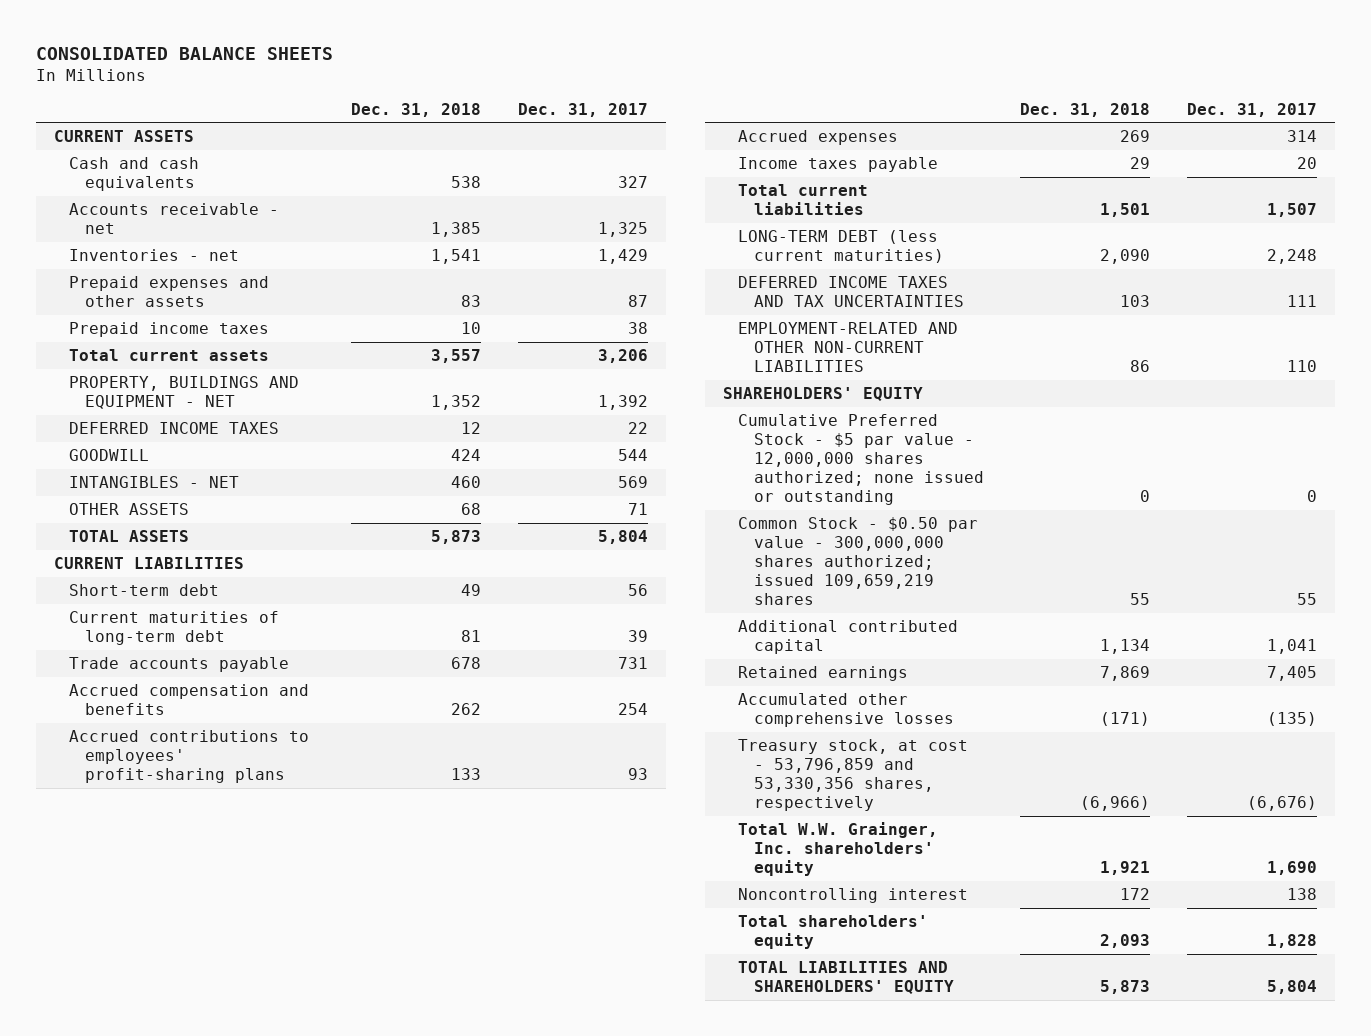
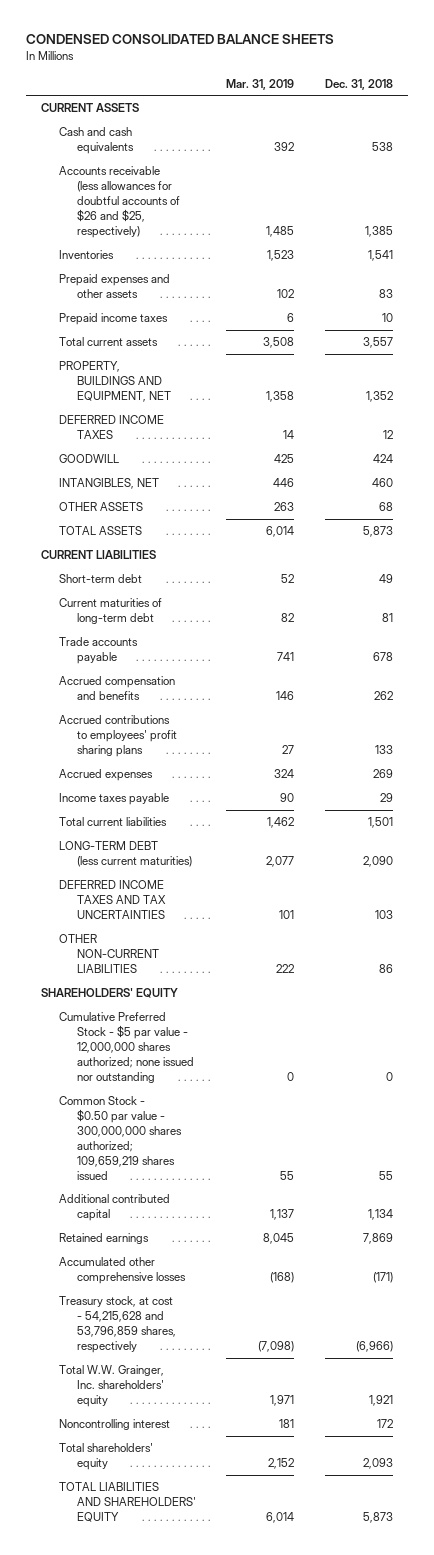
- CONSOLIDATED BALANCE SHEETS
+ CONDENSED CONSOLIDATED BALANCE SHEETS
- | Dec. 31, 2018 | Dec. 31, 2017
+ | Mar. 31, 2019 | Dec. 31, 2018
- Accounts receivable - net | 1,385 | 1,325
- Inventories - net | 1,541 | 1,429
+ Accounts receivable (less allowances for doubtful accounts of $26 and $25, respectively) | 1,485 | 1,385
+ Inventories | 1,523 | 1,541
- PROPERTY, BUILDINGS AND EQUIPMENT - NET | 1,352 | 1,392
+ PROPERTY, BUILDINGS AND EQUIPMENT, NET | 1,358 | 1,352
- INTANGIBLES - NET | 460 | 569
+ INTANGIBLES, NET | 446 | 460
- Accrued contributions to employees' profit-sharing plans | 133 | 93
+ Accrued contributions to employees' profit sharing plans | 27 | 133
- EMPLOYMENT-RELATED AND OTHER NON-CURRENT LIABILITIES | 86 | 110
+ OTHER NON-CURRENT LIABILITIES | 222 | 86
- Cumulative Preferred Stock - $5 par value - 12,000,000 shares authorized; none issued or outstanding | 0 | 0
- Common Stock - $0.50 par value - 300,000,000 shares authorized; issued 109,659,219 shares | 55 | 55
+ Cumulative Preferred Stock - $5 par value - 12,000,000 shares authorized; none issued nor outstanding | 0 | 0
+ Common Stock - $0.50 par value - 300,000,000 shares authorized; 109,659,219 shares issued | 55 | 55
- Treasury stock, at cost - 53,796,859 and 53,330,356 shares, respectively | (6,966) | (6,676)
+ Treasury stock, at cost - 54,215,628 and 53,796,859 shares, respectively | (7,098) | (6,966)

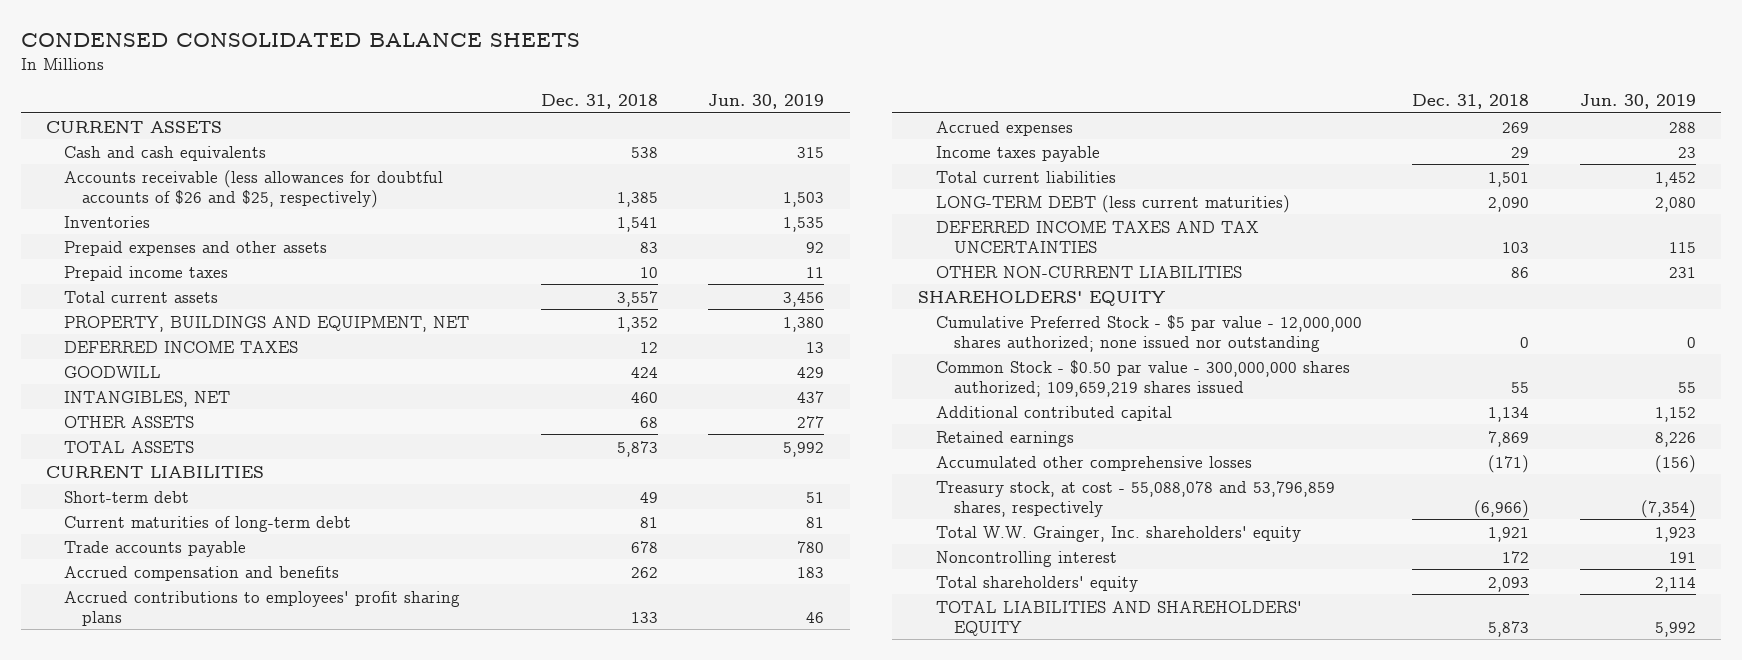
- | Mar. 31, 2019 | Dec. 31, 2018
+ | Dec. 31, 2018 | Jun. 30, 2019
- Treasury stock, at cost - 54,215,628 and 53,796,859 shares, respectively | (7,098) | (6,966)
+ Treasury stock, at cost - 55,088,078 and 53,796,859 shares, respectively | (6,966) | (7,354)

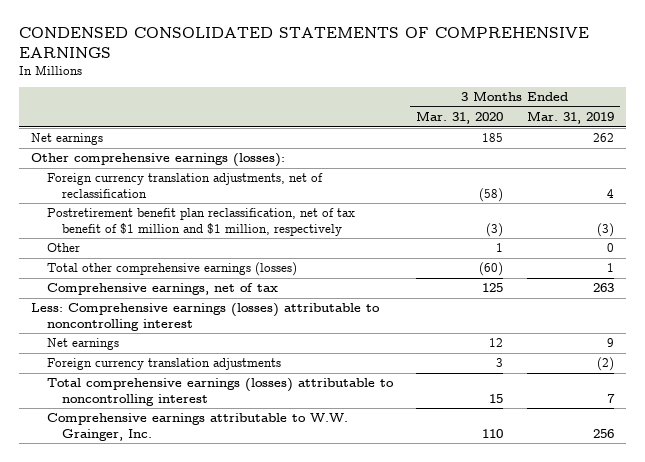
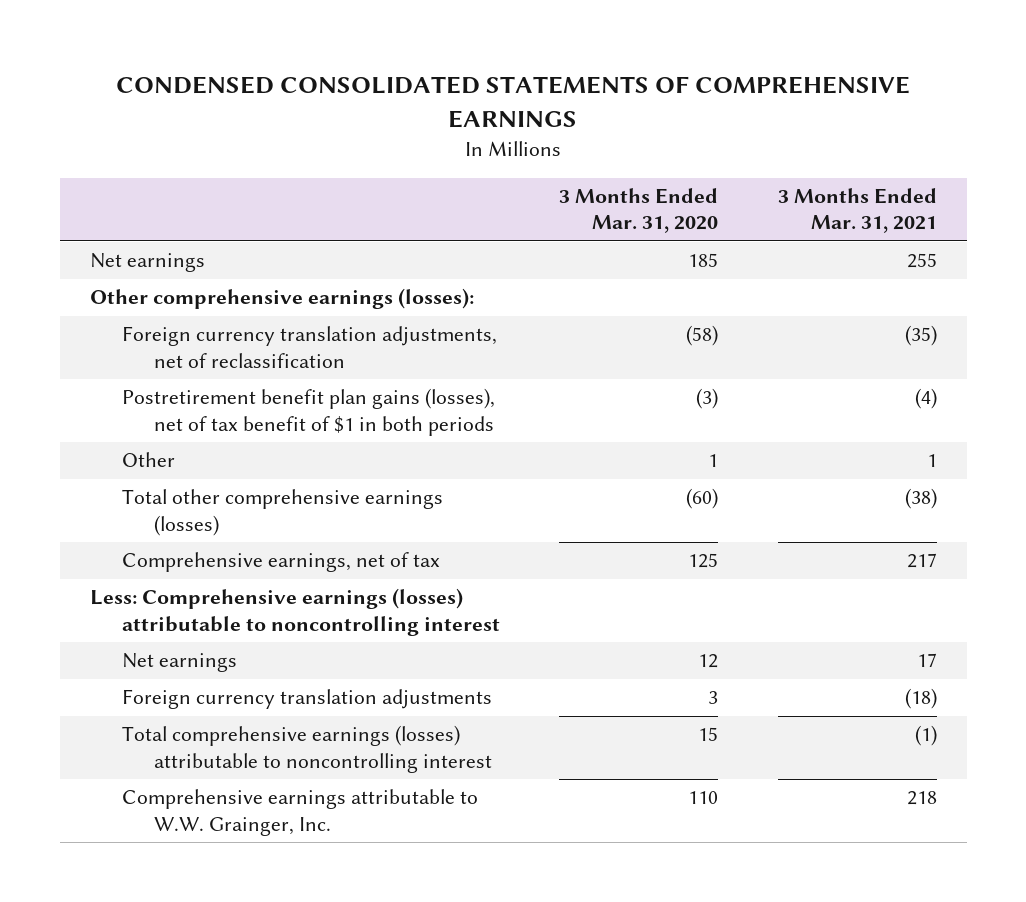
- | 3 Months Ended Mar. 31, 2020 | 3 Months Ended Mar. 31, 2019
+ | 3 Months Ended Mar. 31, 2020 | 3 Months Ended Mar. 31, 2021
- Postretirement benefit plan reclassification, net of tax benefit of $1 million and $1 million, respectively | (3) | (3)
+ Postretirement benefit plan gains (losses), net of tax benefit of $1 in both periods | (3) | (4)

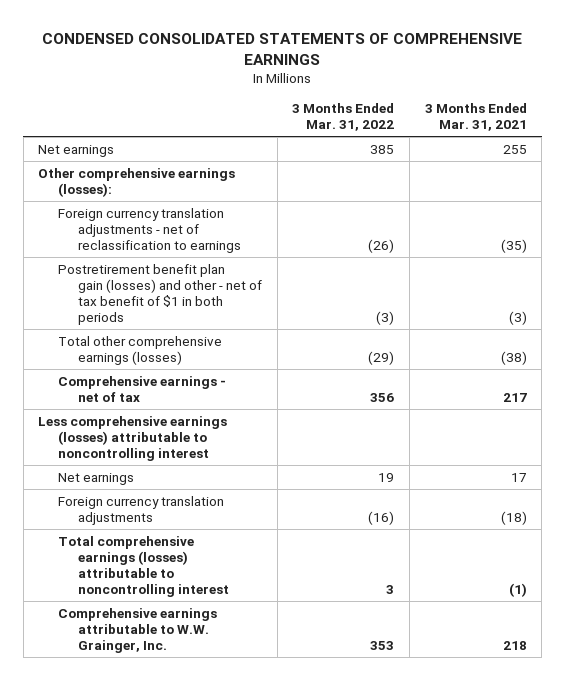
- | 3 Months Ended Mar. 31, 2020 | 3 Months Ended Mar. 31, 2021
+ | 3 Months Ended Mar. 31, 2022 | 3 Months Ended Mar. 31, 2021
- Foreign currency translation adjustments, net of reclassification | (58) | (35)
- Postretirement benefit plan gains (losses), net of tax benefit of $1 in both periods | (3) | (4)
- Other | 1 | 1
+ Foreign currency translation adjustments - net of reclassification to earnings | (26) | (35)
+ Postretirement benefit plan gain (losses) and other - net of tax benefit of $1 in both periods | (3) | (3)
- Comprehensive earnings, net of tax | 125 | 217
- Less: Comprehensive earnings (losses) attributable to noncontrolling interest
+ Comprehensive earnings - net of tax | 356 | 217
+ Less comprehensive earnings (losses) attributable to noncontrolling interest

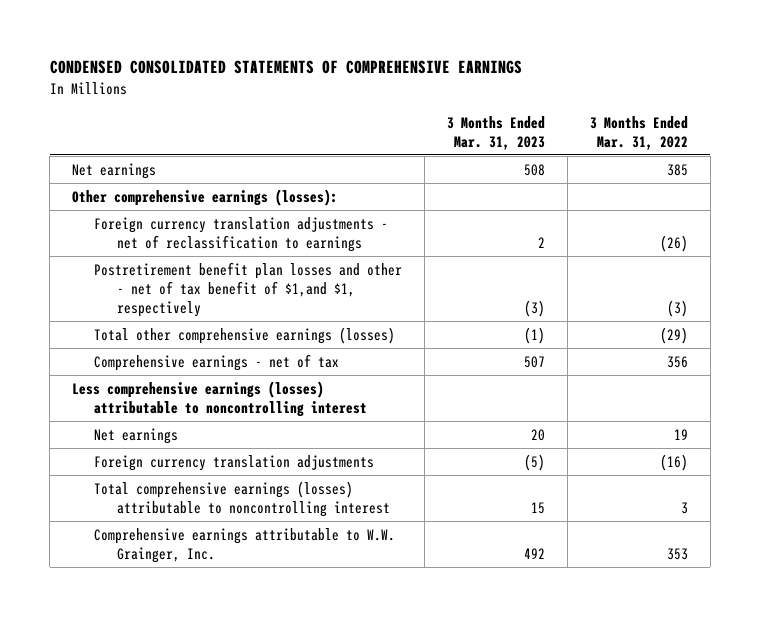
- | 3 Months Ended Mar. 31, 2022 | 3 Months Ended Mar. 31, 2021
+ | 3 Months Ended Mar. 31, 2023 | 3 Months Ended Mar. 31, 2022
- Postretirement benefit plan gain (losses) and other - net of tax benefit of $1 in both periods | (3) | (3)
+ Postretirement benefit plan losses and other - net of tax benefit of $1,and $1, respectively | (3) | (3)

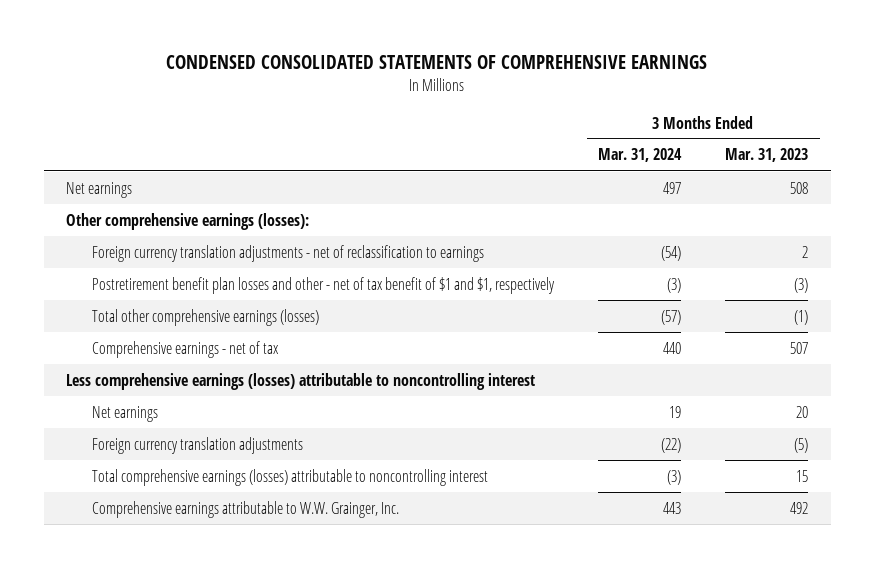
- | 3 Months Ended Mar. 31, 2023 | 3 Months Ended Mar. 31, 2022
+ | 3 Months Ended Mar. 31, 2024 | 3 Months Ended Mar. 31, 2023
- Postretirement benefit plan losses and other - net of tax benefit of $1,and $1, respectively | (3) | (3)
+ Postretirement benefit plan losses and other - net of tax benefit of $1 and $1, respectively | (3) | (3)

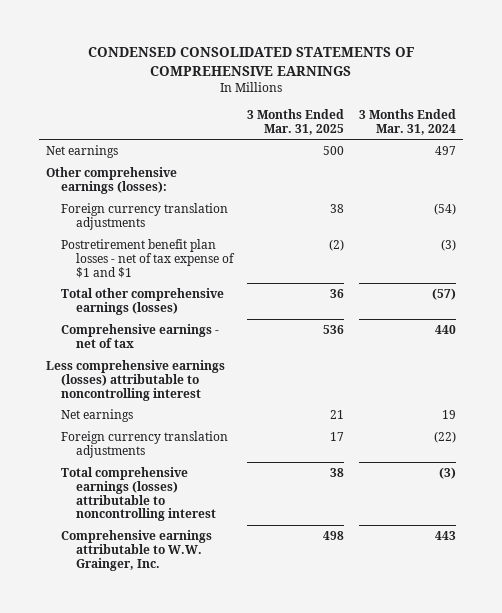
- | 3 Months Ended Mar. 31, 2024 | 3 Months Ended Mar. 31, 2023
+ | 3 Months Ended Mar. 31, 2025 | 3 Months Ended Mar. 31, 2024
- Foreign currency translation adjustments - net of reclassification to earnings | (54) | 2
- Postretirement benefit plan losses and other - net of tax benefit of $1 and $1, respectively | (3) | (3)
+ Foreign currency translation adjustments | 38 | (54)
+ Postretirement benefit plan losses - net of tax expense of $1 and $1 | (2) | (3)

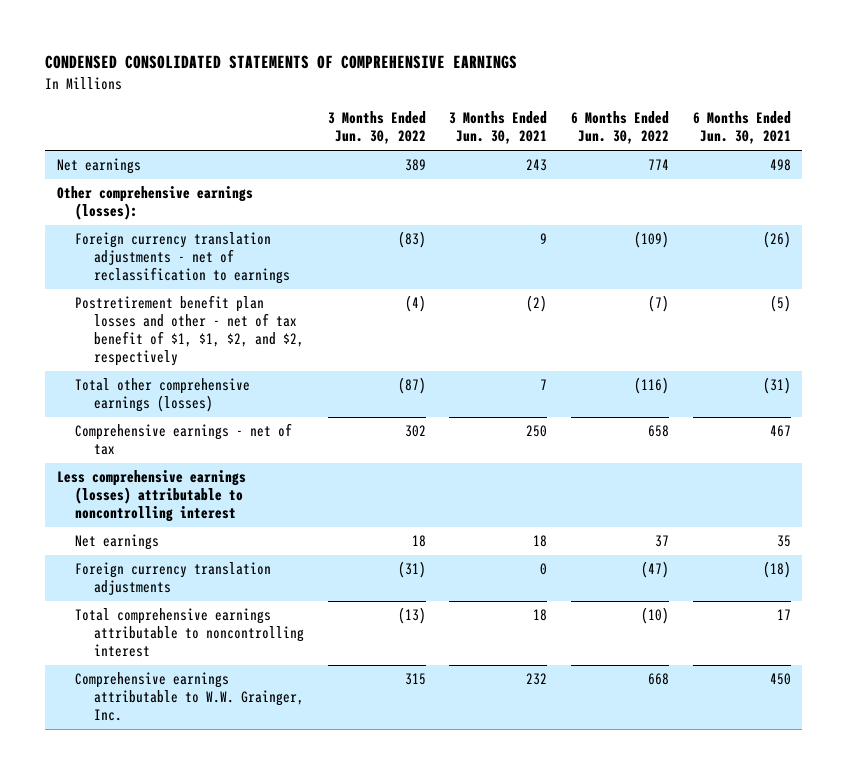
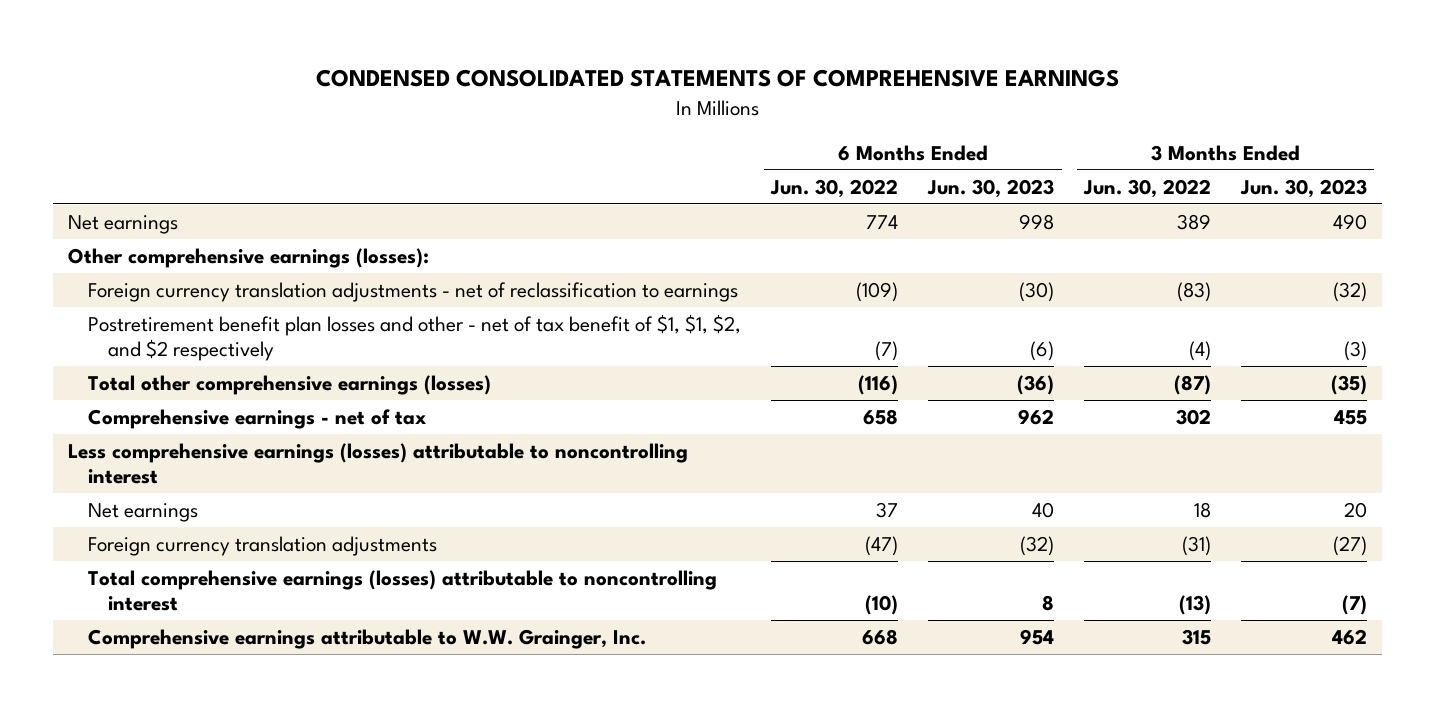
- | 3 Months Ended Jun. 30, 2022 | 3 Months Ended Jun. 30, 2021 | 6 Months Ended Jun. 30, 2022 | 6 Months Ended Jun. 30, 2021
+ | 6 Months Ended Jun. 30, 2022 | 6 Months Ended Jun. 30, 2023 | 3 Months Ended Jun. 30, 2022 | 3 Months Ended Jun. 30, 2023
- Postretirement benefit plan losses and other - net of tax benefit of $1, $1, $2, and $2, respectively | (4) | (2) | (7) | (5)
+ Postretirement benefit plan losses and other - net of tax benefit of $1, $1, $2, and $2 respectively | (7) | (6) | (4) | (3)
- Total comprehensive earnings attributable to noncontrolling interest | (13) | 18 | (10) | 17
+ Total comprehensive earnings (losses) attributable to noncontrolling interest | (10) | 8 | (13) | (7)

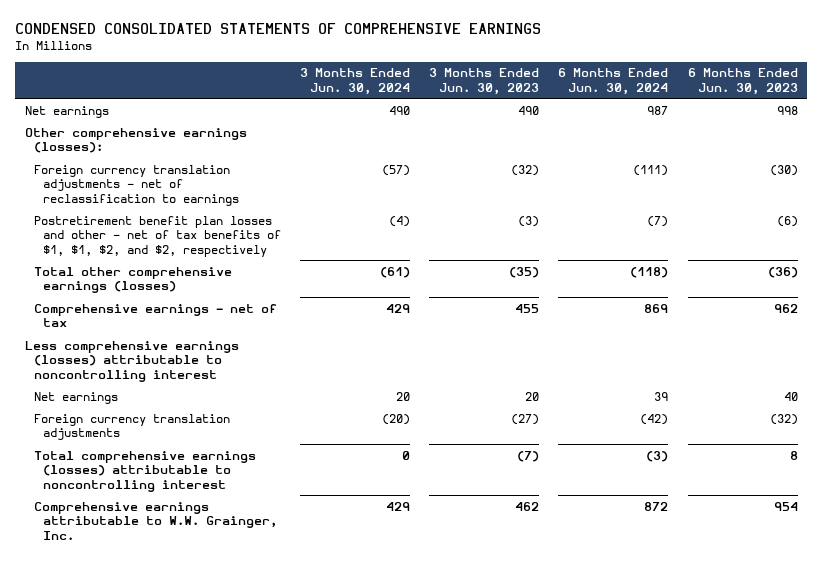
- | 6 Months Ended Jun. 30, 2022 | 6 Months Ended Jun. 30, 2023 | 3 Months Ended Jun. 30, 2022 | 3 Months Ended Jun. 30, 2023
+ | 3 Months Ended Jun. 30, 2024 | 3 Months Ended Jun. 30, 2023 | 6 Months Ended Jun. 30, 2024 | 6 Months Ended Jun. 30, 2023
- Postretirement benefit plan losses and other - net of tax benefit of $1, $1, $2, and $2 respectively | (7) | (6) | (4) | (3)
+ Postretirement benefit plan losses and other - net of tax benefits of $1, $1, $2, and $2, respectively | (4) | (3) | (7) | (6)

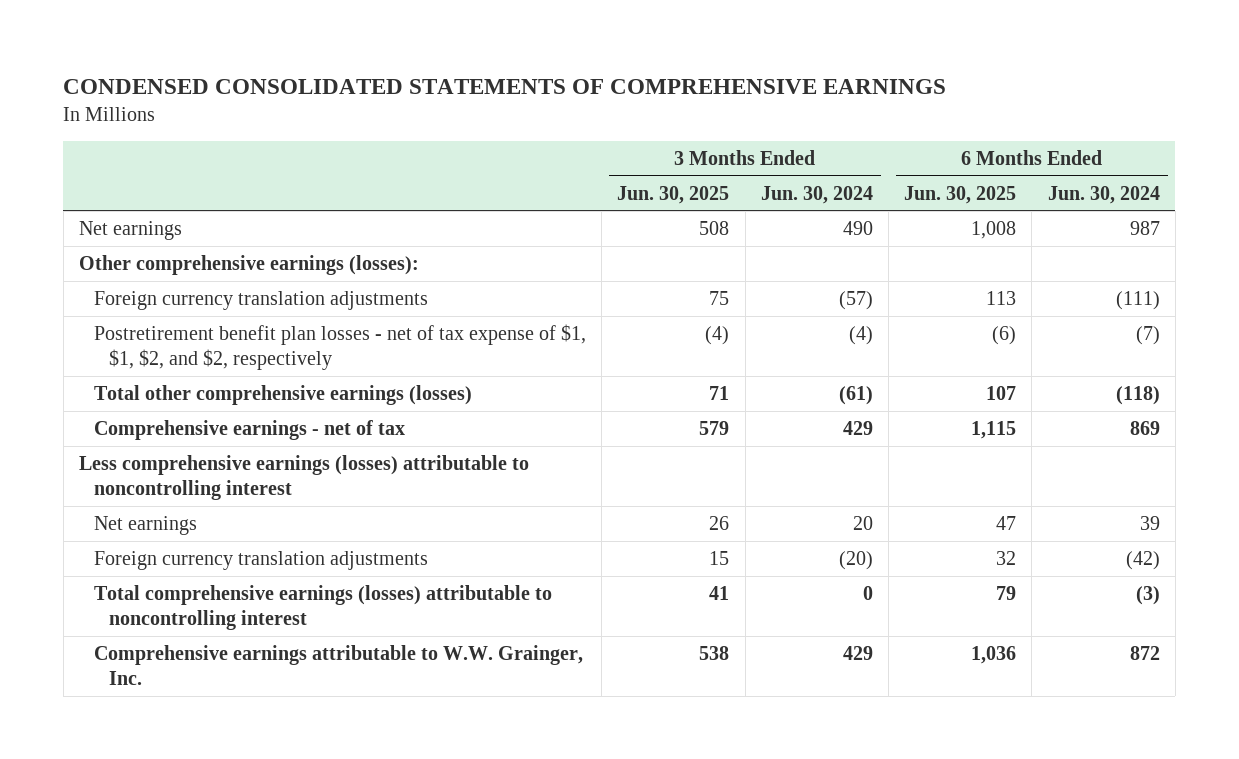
- | 3 Months Ended Jun. 30, 2024 | 3 Months Ended Jun. 30, 2023 | 6 Months Ended Jun. 30, 2024 | 6 Months Ended Jun. 30, 2023
+ | 3 Months Ended Jun. 30, 2025 | 3 Months Ended Jun. 30, 2024 | 6 Months Ended Jun. 30, 2025 | 6 Months Ended Jun. 30, 2024
- Foreign currency translation adjustments - net of reclassification to earnings | (57) | (32) | (111) | (30)
- Postretirement benefit plan losses and other - net of tax benefits of $1, $1, $2, and $2, respectively | (4) | (3) | (7) | (6)
+ Foreign currency translation adjustments | 75 | (57) | 113 | (111)
+ Postretirement benefit plan losses - net of tax expense of $1, $1, $2, and $2, respectively | (4) | (4) | (6) | (7)

